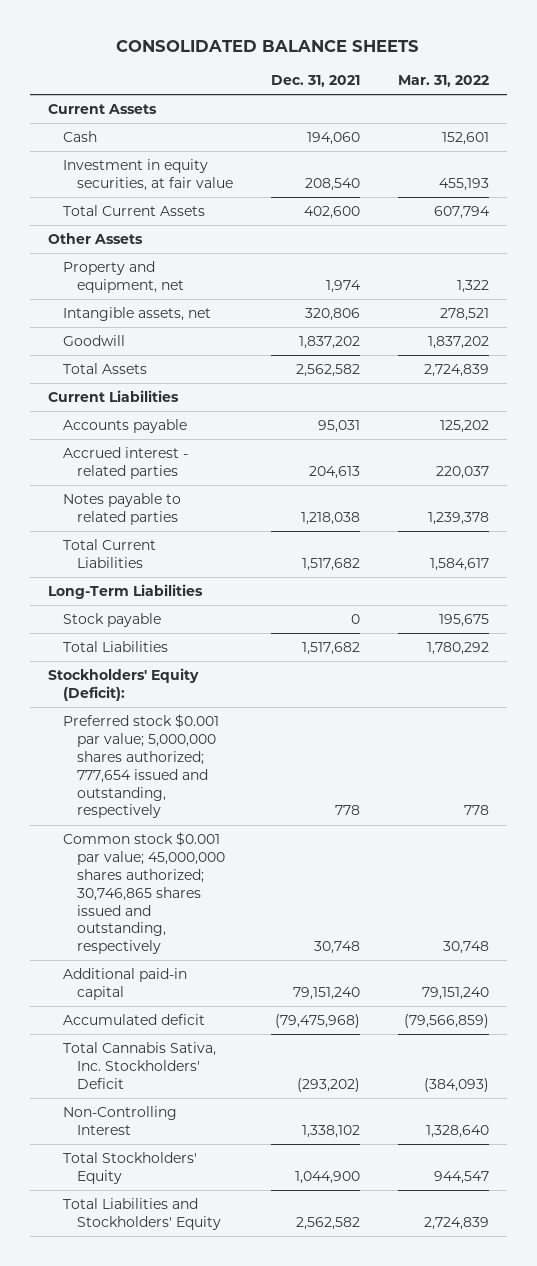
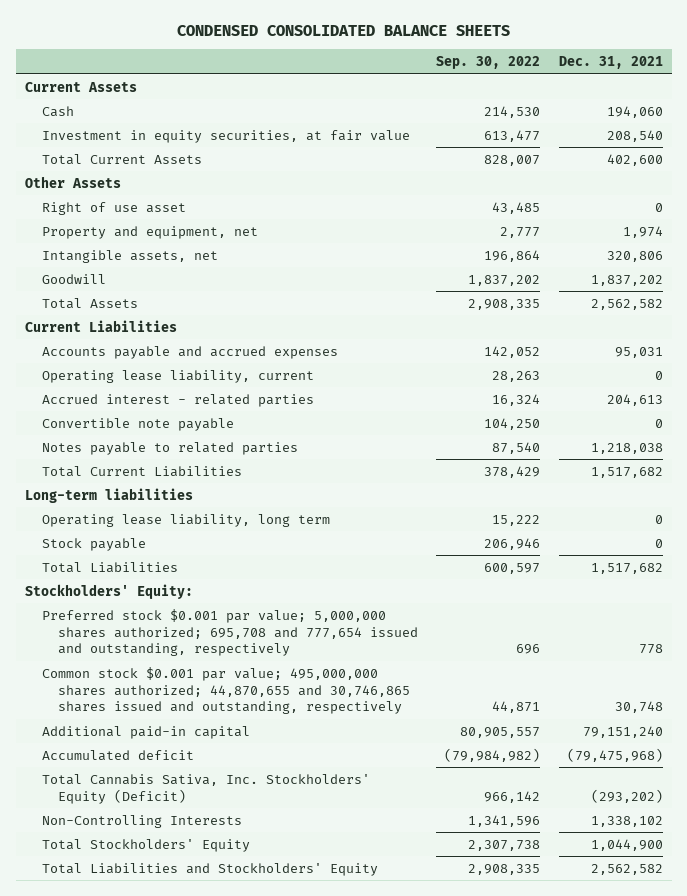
- CONSOLIDATED BALANCE SHEETS
+ CONDENSED CONSOLIDATED BALANCE SHEETS
- | Dec. 31, 2021 | Mar. 31, 2022
+ | Sep. 30, 2022 | Dec. 31, 2021
+ Right of use asset | 43,485 | 0
- Accounts payable | 95,031 | 125,202
+ Accounts payable and accrued expenses | 142,052 | 95,031
+ Operating lease liability, current | 28,263 | 0
+ Convertible note payable | 104,250 | 0
- Long-Term Liabilities
+ Long-term liabilities
+ Operating lease liability, long term | 15,222 | 0
- Stockholders' Equity (Deficit):
- Preferred stock $0.001 par value; 5,000,000 shares authorized; 777,654 issued and outstanding, respectively | 778 | 778
- Common stock $0.001 par value; 45,000,000 shares authorized; 30,746,865 shares issued and outstanding, respectively | 30,748 | 30,748
+ Stockholders' Equity:
+ Preferred stock $0.001 par value; 5,000,000 shares authorized; 695,708 and 777,654 issued and outstanding, respectively | 696 | 778
+ Common stock $0.001 par value; 495,000,000 shares authorized; 44,870,655 and 30,746,865 shares issued and outstanding, respectively | 44,871 | 30,748
- Total Cannabis Sativa, Inc. Stockholders' Deficit | (293,202) | (384,093)
- Non-Controlling Interest | 1,338,102 | 1,328,640
+ Total Cannabis Sativa, Inc. Stockholders' Equity (Deficit) | 966,142 | (293,202)
+ Non-Controlling Interests | 1,341,596 | 1,338,102

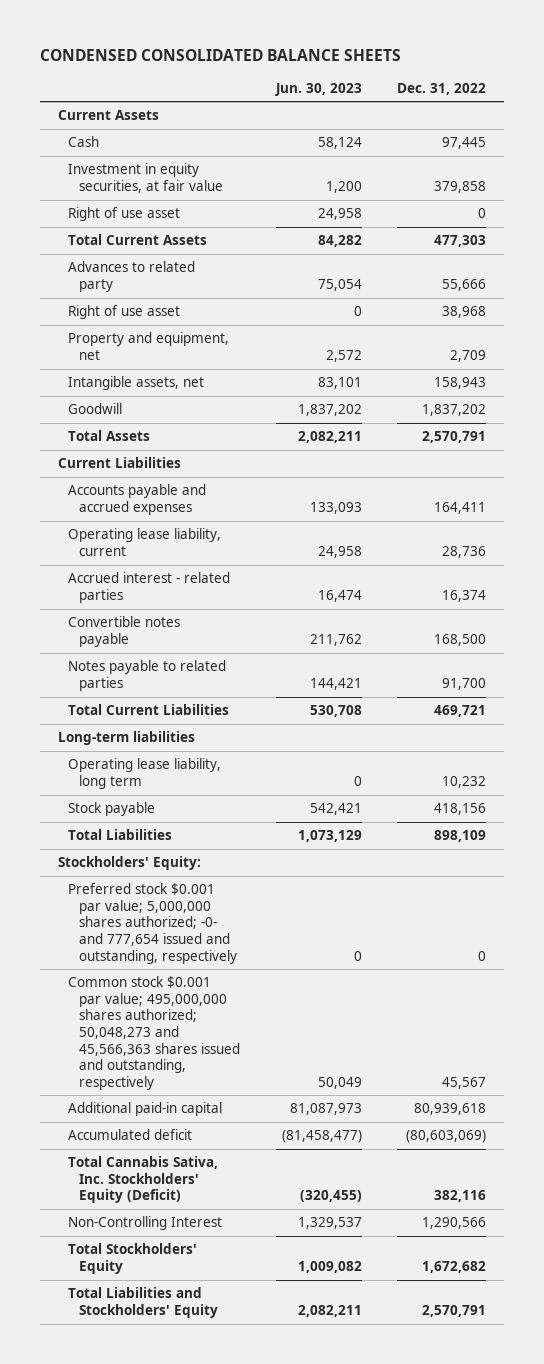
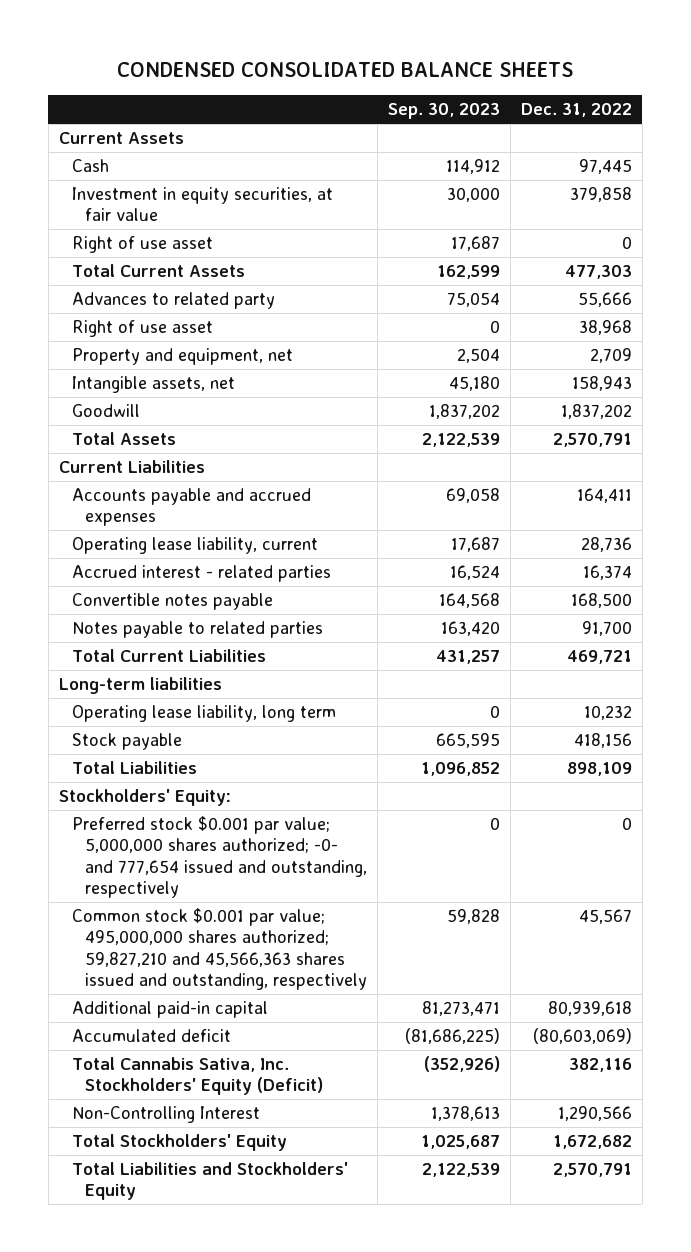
- | Jun. 30, 2023 | Dec. 31, 2022
+ | Sep. 30, 2023 | Dec. 31, 2022
- Common stock $0.001 par value; 495,000,000 shares authorized; 50,048,273 and 45,566,363 shares issued and outstanding, respectively | 50,049 | 45,567
+ Common stock $0.001 par value; 495,000,000 shares authorized; 59,827,210 and 45,566,363 shares issued and outstanding, respectively | 59,828 | 45,567

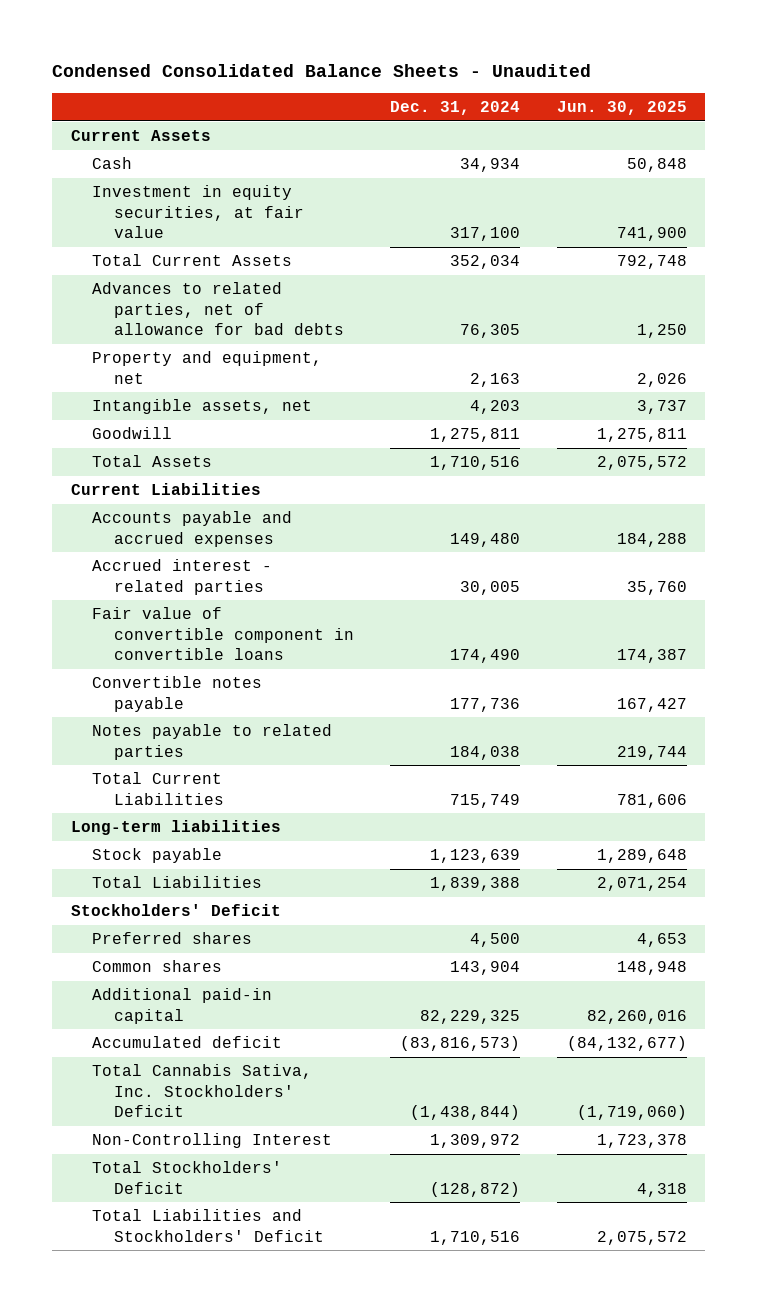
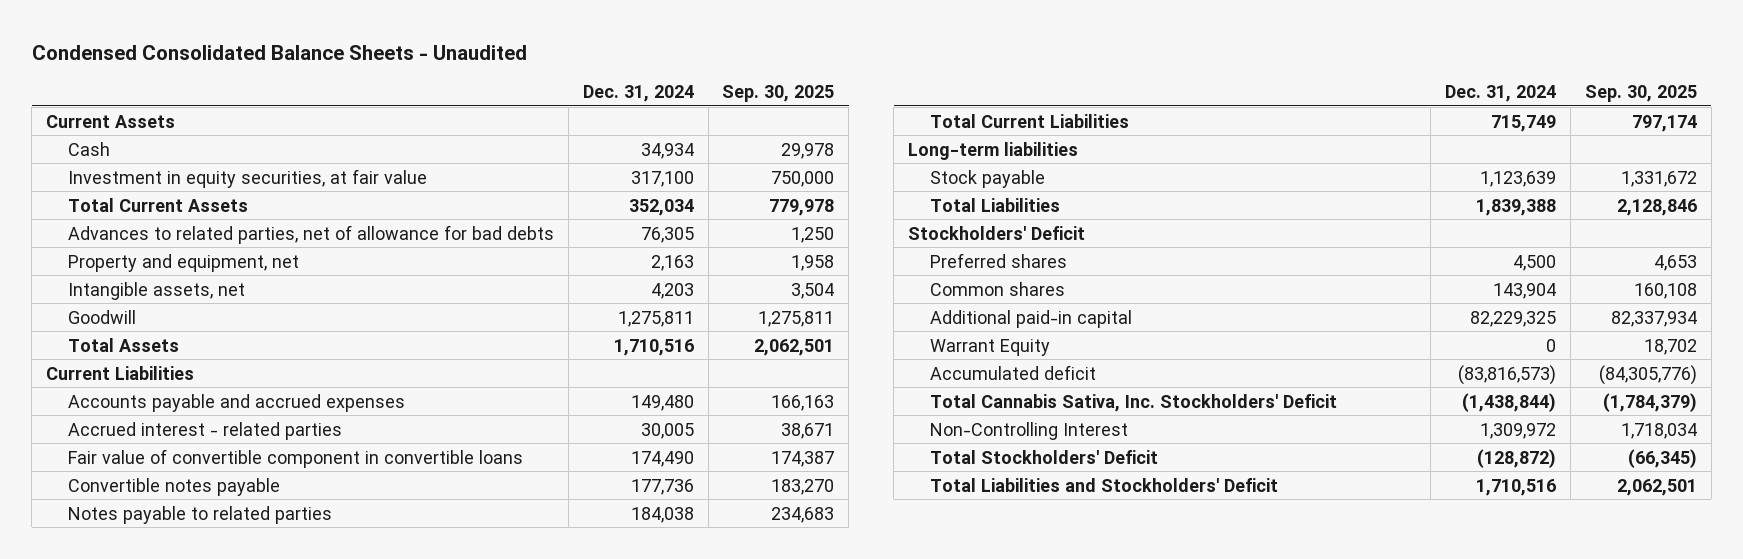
- | Dec. 31, 2024 | Jun. 30, 2025
+ | Dec. 31, 2024 | Sep. 30, 2025
+ Warrant Equity | 0 | 18,702

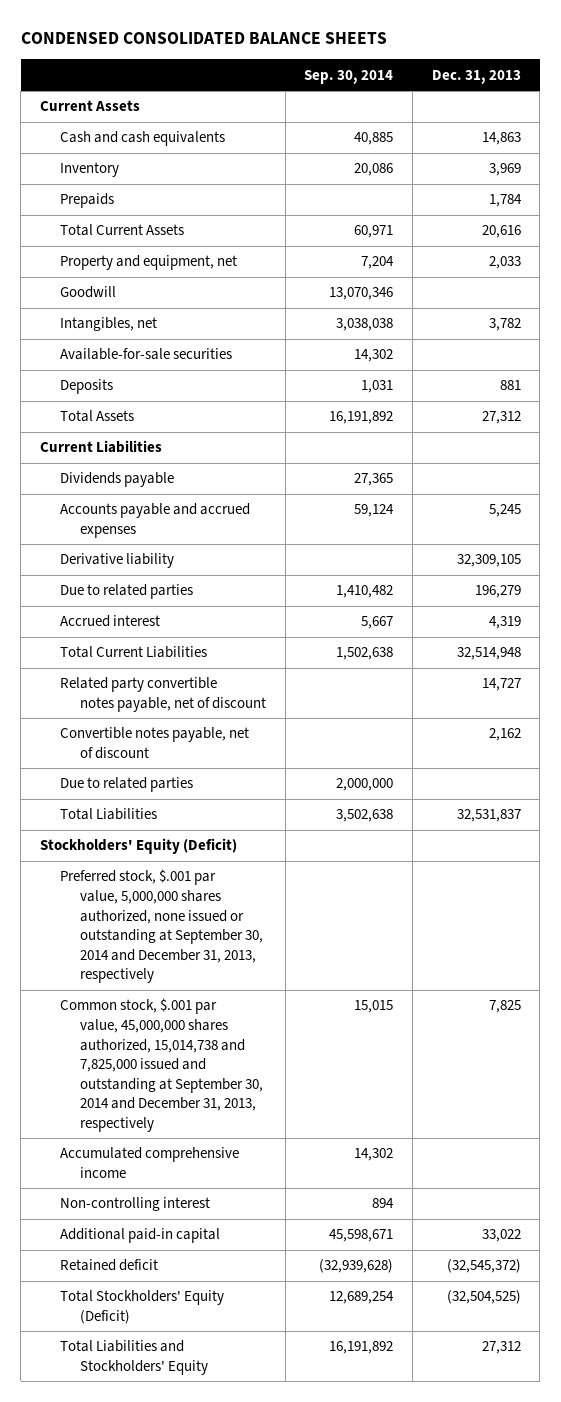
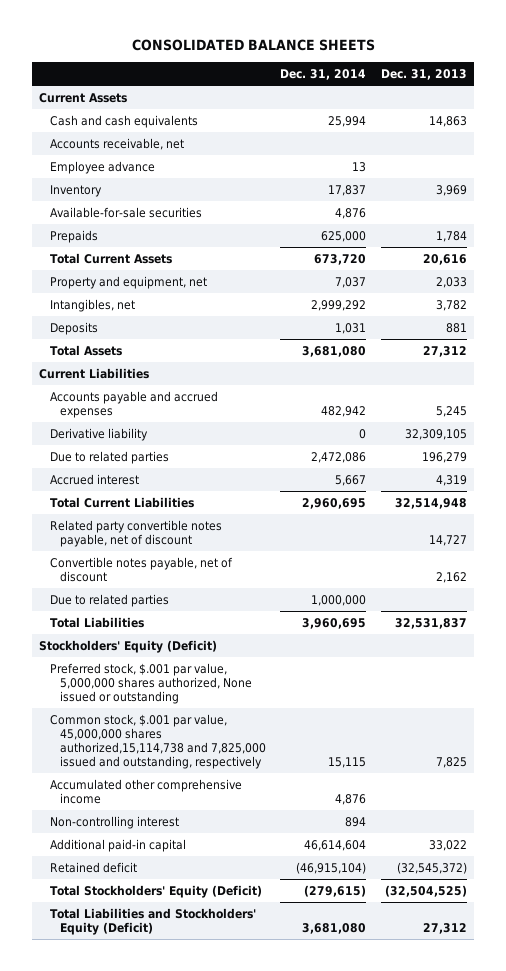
- CONDENSED CONSOLIDATED BALANCE SHEETS
+ CONSOLIDATED BALANCE SHEETS
- | Sep. 30, 2014 | Dec. 31, 2013
+ | Dec. 31, 2014 | Dec. 31, 2013
+ Accounts receivable, net
+ Employee advance | 13 |
moved up: Available-for-sale securities | 4,876 |
- Goodwill | 13,070,346 |
- Dividends payable | 27,365 |
- Preferred stock, $.001 par value, 5,000,000 shares authorized, none issued or outstanding at September 30, 2014 and December 31, 2013, respectively
- Common stock, $.001 par value, 45,000,000 shares authorized, 15,014,738 and 7,825,000 issued and outstanding at September 30, 2014 and December 31, 2013, respectively | 15,015 | 7,825
- Accumulated comprehensive income | 14,302 |
+ Preferred stock, $.001 par value, 5,000,000 shares authorized, None issued or outstanding
+ Common stock, $.001 par value, 45,000,000 shares authorized,15,114,738 and 7,825,000 issued and outstanding, respectively | 15,115 | 7,825
+ Accumulated other comprehensive income | 4,876 |
- Total Liabilities and Stockholders' Equity | 16,191,892 | 27,312
+ Total Liabilities and Stockholders' Equity (Deficit) | 3,681,080 | 27,312

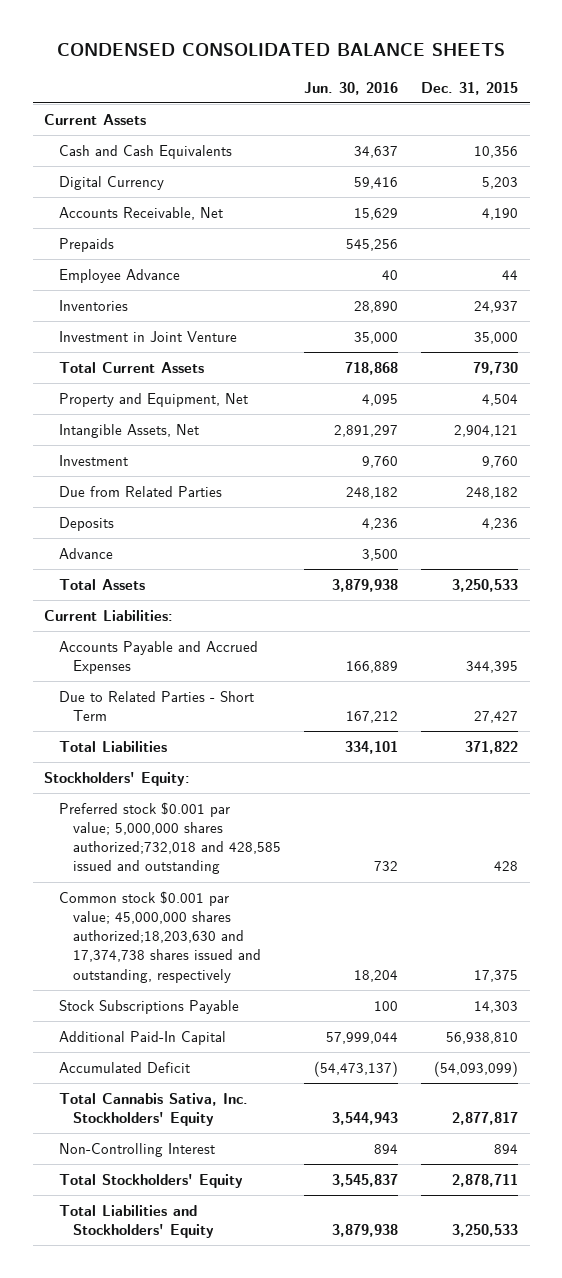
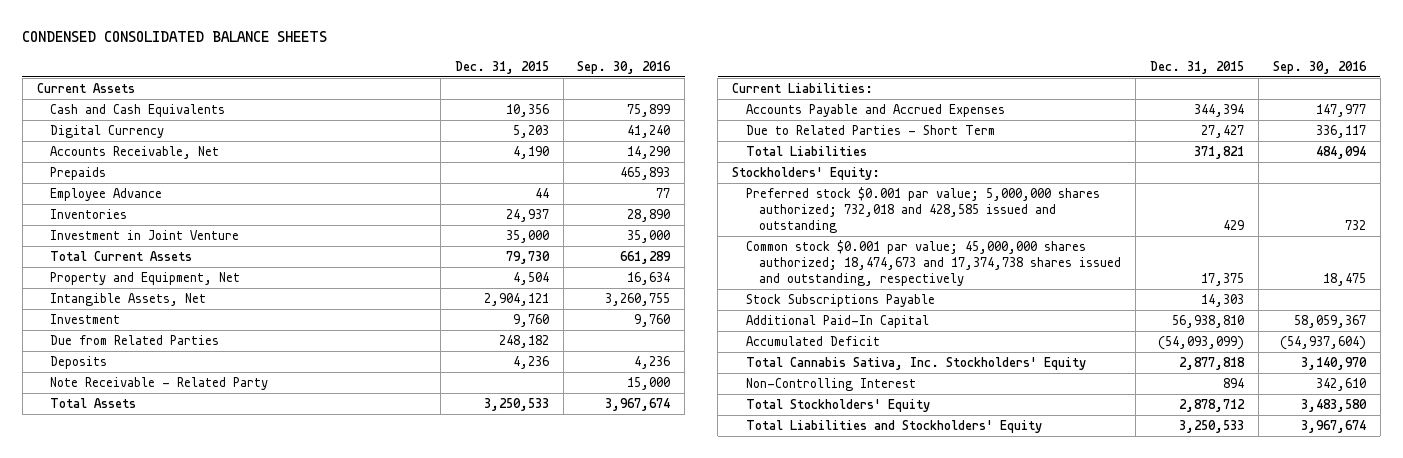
- | Jun. 30, 2016 | Dec. 31, 2015
+ | Dec. 31, 2015 | Sep. 30, 2016
- Advance | 3,500 |
+ Note Receivable - Related Party | | 15,000
- Accounts Payable and Accrued Expenses | 166,889 | 344,395
+ Accounts Payable and Accrued Expenses | 344,394 | 147,977
- Total Liabilities | 334,101 | 371,822
+ Total Liabilities | 371,821 | 484,094
- Preferred stock $0.001 par value; 5,000,000 shares authorized;732,018 and 428,585 issued and outstanding | 732 | 428
- Common stock $0.001 par value; 45,000,000 shares authorized;18,203,630 and 17,374,738 shares issued and outstanding, respectively | 18,204 | 17,375
+ Preferred stock $0.001 par value; 5,000,000 shares authorized; 732,018 and 428,585 issued and outstanding | 429 | 732
+ Common stock $0.001 par value; 45,000,000 shares authorized; 18,474,673 and 17,374,738 shares issued and outstanding, respectively | 17,375 | 18,475
- Total Cannabis Sativa, Inc. Stockholders' Equity | 3,544,943 | 2,877,817
+ Total Cannabis Sativa, Inc. Stockholders' Equity | 2,877,818 | 3,140,970
- Total Stockholders' Equity | 3,545,837 | 2,878,711
+ Total Stockholders' Equity | 2,878,712 | 3,483,580

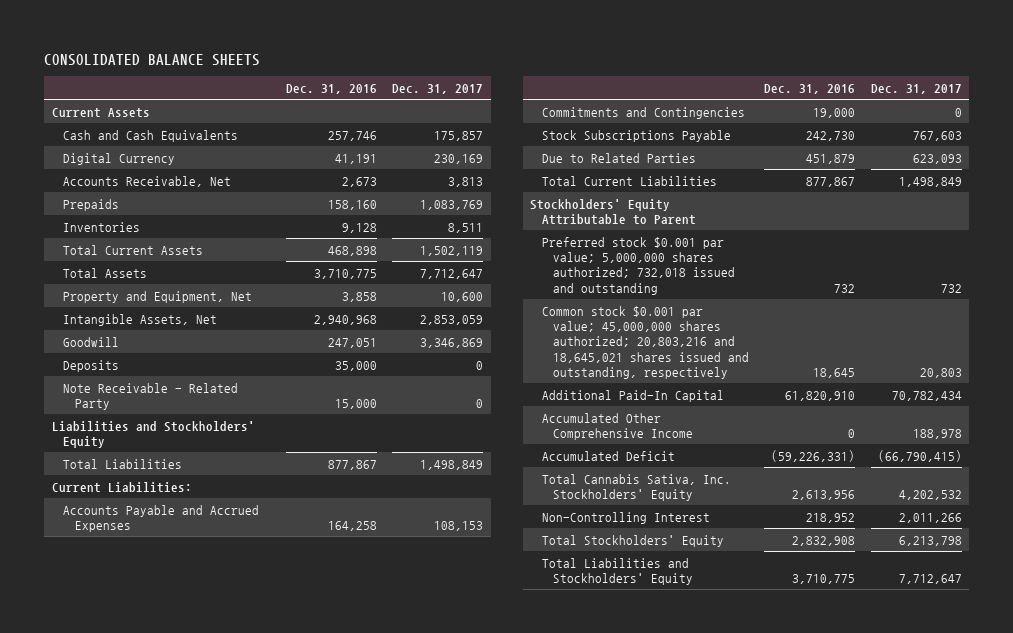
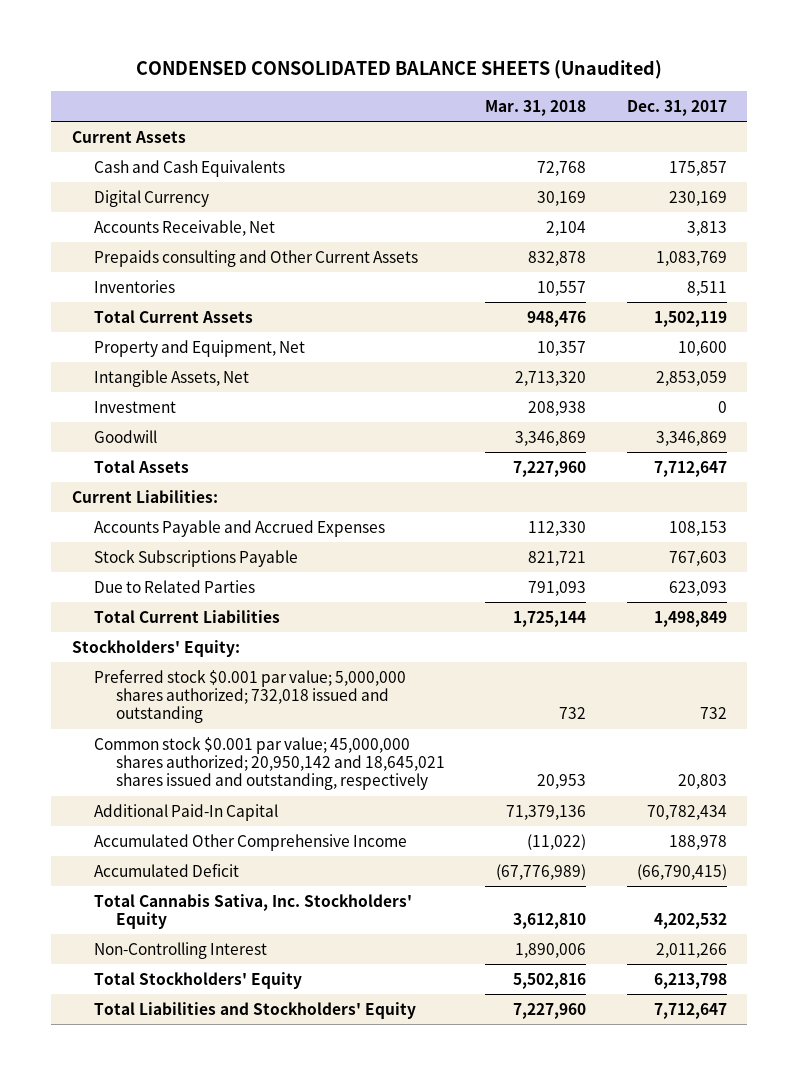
- CONSOLIDATED BALANCE SHEETS
+ CONDENSED CONSOLIDATED BALANCE SHEETS (Unaudited)
- | Dec. 31, 2016 | Dec. 31, 2017
+ | Mar. 31, 2018 | Dec. 31, 2017
- Prepaids | 158,160 | 1,083,769
+ Prepaids consulting and Other Current Assets | 832,878 | 1,083,769
+ Investment | 208,938 | 0
- Deposits | 35,000 | 0
- Note Receivable - Related Party | 15,000 | 0
- Liabilities and Stockholders' Equity
- Total Liabilities | 877,867 | 1,498,849
moved down: Total Assets | 7,227,960 | 7,712,647
- Commitments and Contingencies | 19,000 | 0
- Stockholders' Equity Attributable to Parent
+ Stockholders' Equity:
- Common stock $0.001 par value; 45,000,000 shares authorized; 20,803,216 and 18,645,021 shares issued and outstanding, respectively | 18,645 | 20,803
+ Common stock $0.001 par value; 45,000,000 shares authorized; 20,950,142 and 18,645,021 shares issued and outstanding, respectively | 20,953 | 20,803

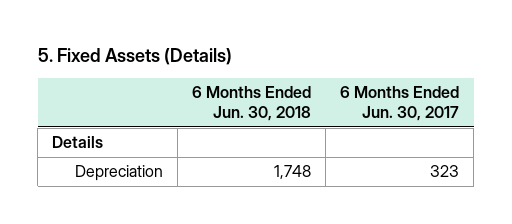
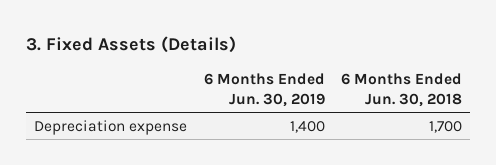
- 5. Fixed Assets (Details)
+ 3. Fixed Assets (Details)
- | 6 Months Ended Jun. 30, 2018 | 6 Months Ended Jun. 30, 2017
+ | 6 Months Ended Jun. 30, 2019 | 6 Months Ended Jun. 30, 2018
- Details
- Depreciation | 1,748 | 323
+ Depreciation expense | 1,400 | 1,700

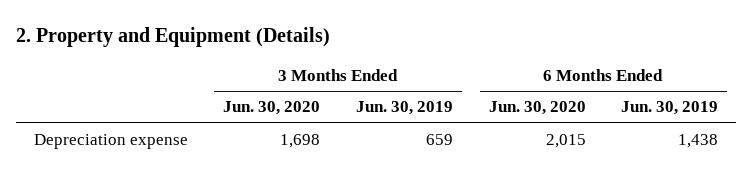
- 3. Fixed Assets (Details)
+ 2. Property and Equipment (Details)
- | 6 Months Ended Jun. 30, 2019 | 6 Months Ended Jun. 30, 2018
+ | 3 Months Ended Jun. 30, 2020 | 3 Months Ended Jun. 30, 2019 | 6 Months Ended Jun. 30, 2020 | 6 Months Ended Jun. 30, 2019
- Depreciation expense | 1,400 | 1,700
+ Depreciation expense | 1,698 | 659 | 2,015 | 1,438

